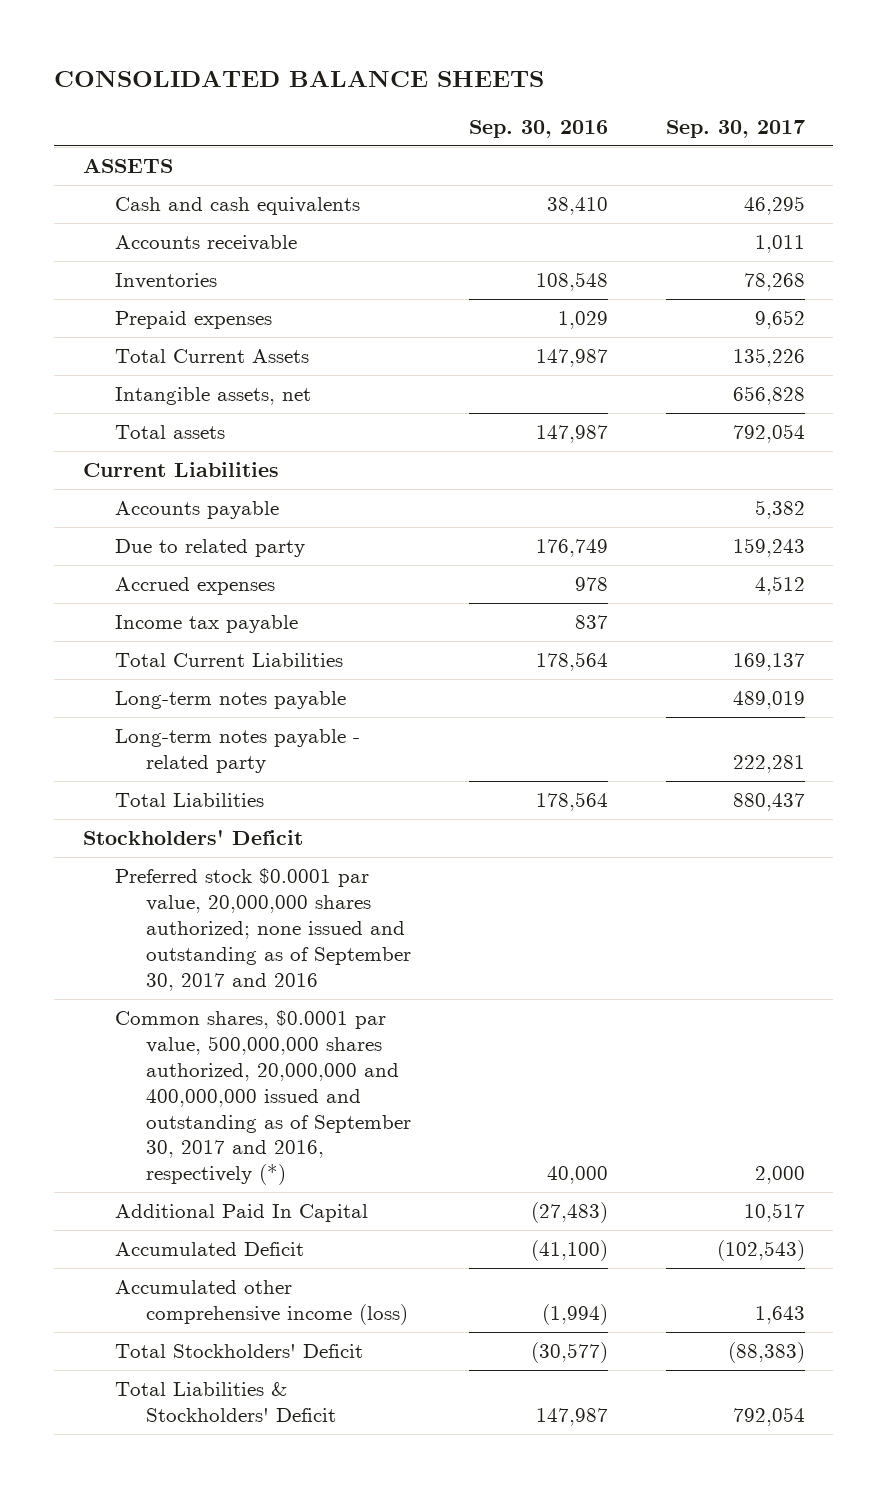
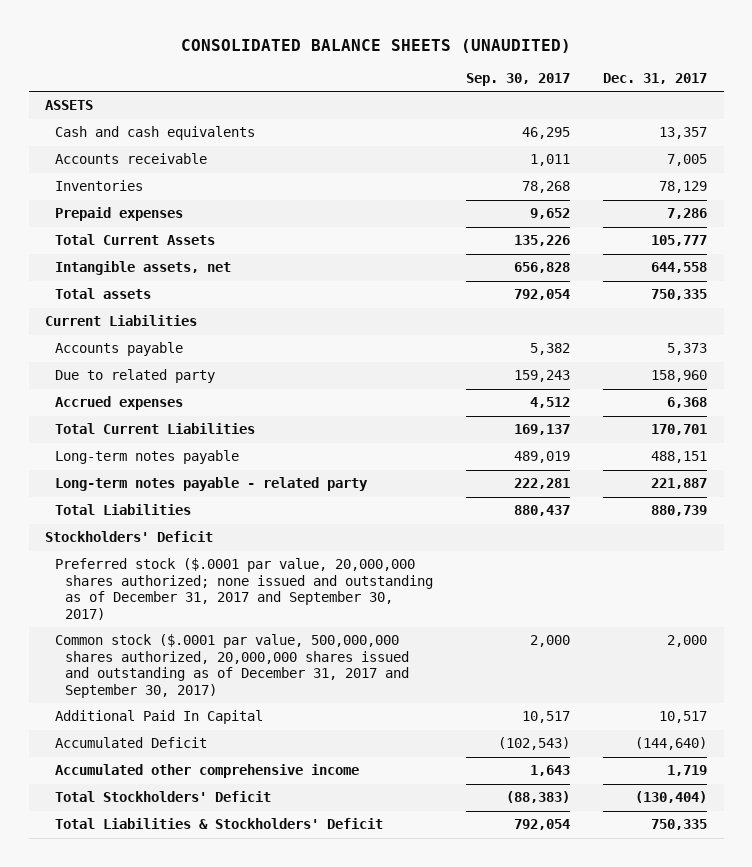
- CONSOLIDATED BALANCE SHEETS
+ CONSOLIDATED BALANCE SHEETS (UNAUDITED)
- | Sep. 30, 2016 | Sep. 30, 2017
+ | Sep. 30, 2017 | Dec. 31, 2017
- Income tax payable | 837 |
- Preferred stock $0.0001 par value, 20,000,000 shares authorized; none issued and outstanding as of September 30, 2017 and 2016
- Common shares, $0.0001 par value, 500,000,000 shares authorized, 20,000,000 and 400,000,000 issued and outstanding as of September 30, 2017 and 2016, respectively (*) | 40,000 | 2,000
+ Preferred stock ($.0001 par value, 20,000,000 shares authorized; none issued and outstanding as of December 31, 2017 and September 30, 2017)
+ Common stock ($.0001 par value, 500,000,000 shares authorized, 20,000,000 shares issued and outstanding as of December 31, 2017 and September 30, 2017) | 2,000 | 2,000
- Accumulated other comprehensive income (loss) | (1,994) | 1,643
+ Accumulated other comprehensive income | 1,643 | 1,719

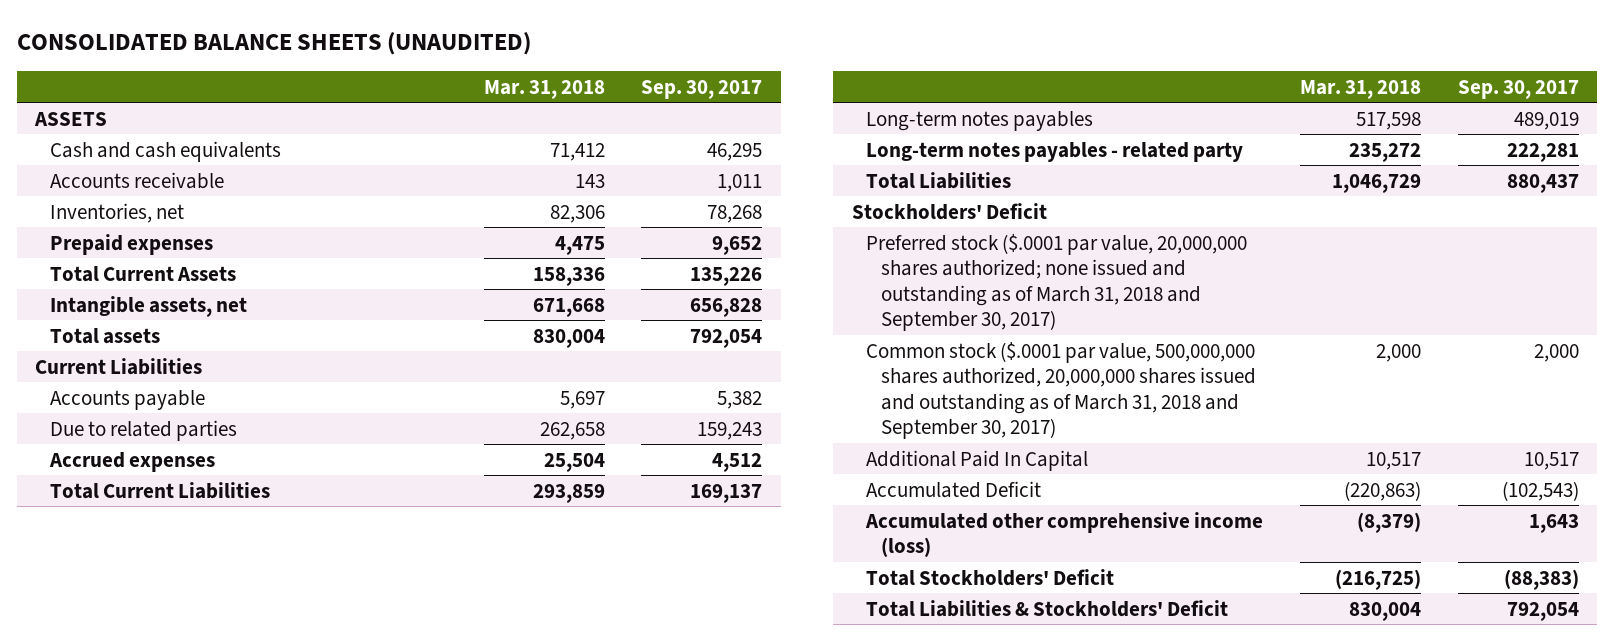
- | Sep. 30, 2017 | Dec. 31, 2017
+ | Mar. 31, 2018 | Sep. 30, 2017
- Inventories | 78,268 | 78,129
+ Inventories, net | 82,306 | 78,268
- Due to related party | 159,243 | 158,960
+ Due to related parties | 262,658 | 159,243
- Long-term notes payable | 489,019 | 488,151
- Long-term notes payable - related party | 222,281 | 221,887
+ Long-term notes payables | 517,598 | 489,019
+ Long-term notes payables - related party | 235,272 | 222,281
- Preferred stock ($.0001 par value, 20,000,000 shares authorized; none issued and outstanding as of December 31, 2017 and September 30, 2017)
- Common stock ($.0001 par value, 500,000,000 shares authorized, 20,000,000 shares issued and outstanding as of December 31, 2017 and September 30, 2017) | 2,000 | 2,000
+ Preferred stock ($.0001 par value, 20,000,000 shares authorized; none issued and outstanding as of March 31, 2018 and September 30, 2017)
+ Common stock ($.0001 par value, 500,000,000 shares authorized, 20,000,000 shares issued and outstanding as of March 31, 2018 and September 30, 2017) | 2,000 | 2,000
- Accumulated other comprehensive income | 1,643 | 1,719
+ Accumulated other comprehensive income (loss) | (8,379) | 1,643

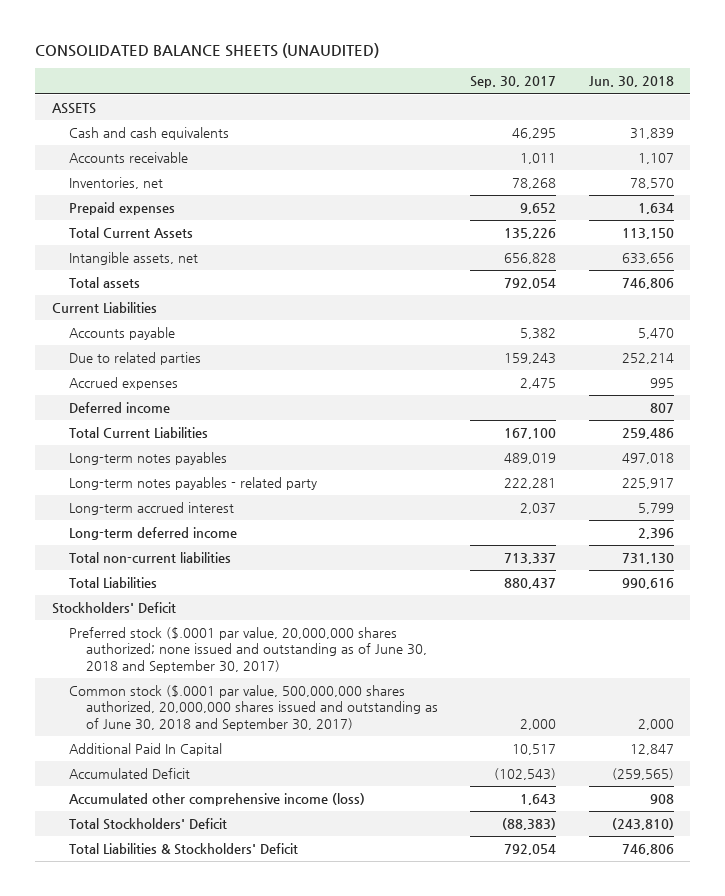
- | Mar. 31, 2018 | Sep. 30, 2017
+ | Sep. 30, 2017 | Jun. 30, 2018
- Accrued expenses | 25,504 | 4,512
- Total Current Liabilities | 293,859 | 169,137
+ Accrued expenses | 2,475 | 995
+ Deferred income | | 807
+ Total Current Liabilities | 167,100 | 259,486
+ Long-term accrued interest | 2,037 | 5,799
+ Long-term deferred income | | 2,396
+ Total non-current liabilities | 713,337 | 731,130
- Preferred stock ($.0001 par value, 20,000,000 shares authorized; none issued and outstanding as of March 31, 2018 and September 30, 2017)
- Common stock ($.0001 par value, 500,000,000 shares authorized, 20,000,000 shares issued and outstanding as of March 31, 2018 and September 30, 2017) | 2,000 | 2,000
+ Preferred stock ($.0001 par value, 20,000,000 shares authorized; none issued and outstanding as of June 30, 2018 and September 30, 2017)
+ Common stock ($.0001 par value, 500,000,000 shares authorized, 20,000,000 shares issued and outstanding as of June 30, 2018 and September 30, 2017) | 2,000 | 2,000

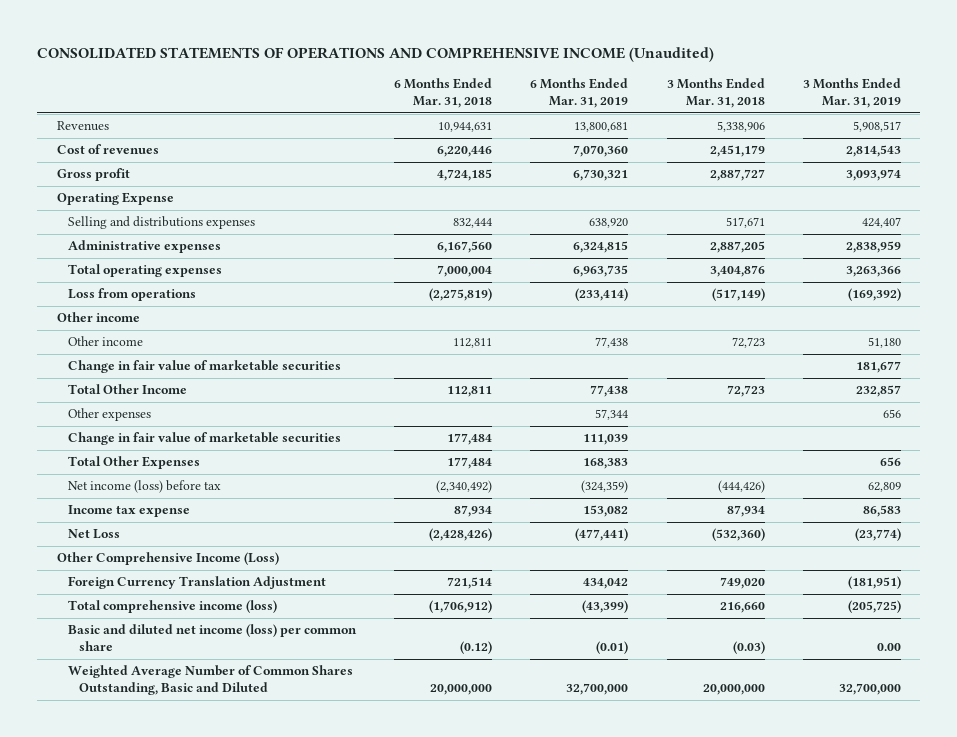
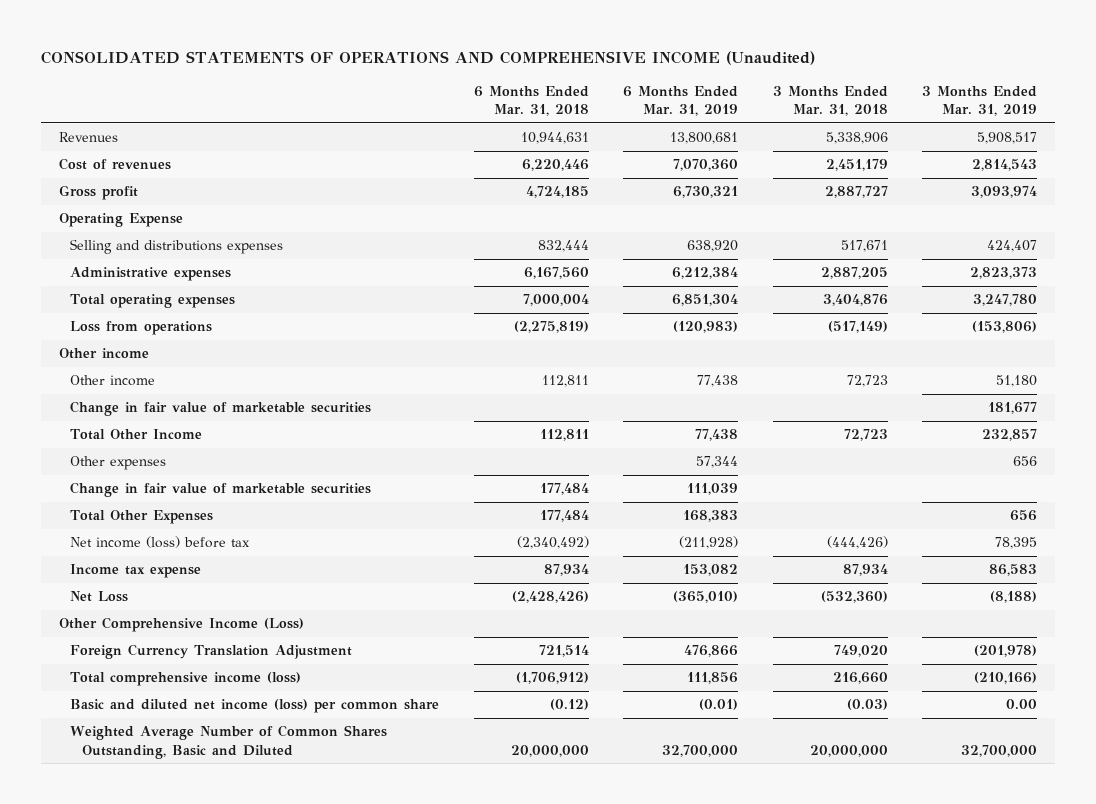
- Administrative expenses | 6,167,560 | 6,324,815 | 2,887,205 | 2,838,959
- Total operating expenses | 7,000,004 | 6,963,735 | 3,404,876 | 3,263,366
- Loss from operations | (2,275,819) | (233,414) | (517,149) | (169,392)
+ Administrative expenses | 6,167,560 | 6,212,384 | 2,887,205 | 2,823,373
+ Total operating expenses | 7,000,004 | 6,851,304 | 3,404,876 | 3,247,780
+ Loss from operations | (2,275,819) | (120,983) | (517,149) | (153,806)
- Net income (loss) before tax | (2,340,492) | (324,359) | (444,426) | 62,809
+ Net income (loss) before tax | (2,340,492) | (211,928) | (444,426) | 78,395
- Net Loss | (2,428,426) | (477,441) | (532,360) | (23,774)
+ Net Loss | (2,428,426) | (365,010) | (532,360) | (8,188)
- Foreign Currency Translation Adjustment | 721,514 | 434,042 | 749,020 | (181,951)
- Total comprehensive income (loss) | (1,706,912) | (43,399) | 216,660 | (205,725)
+ Foreign Currency Translation Adjustment | 721,514 | 476,866 | 749,020 | (201,978)
+ Total comprehensive income (loss) | (1,706,912) | 111,856 | 216,660 | (210,166)

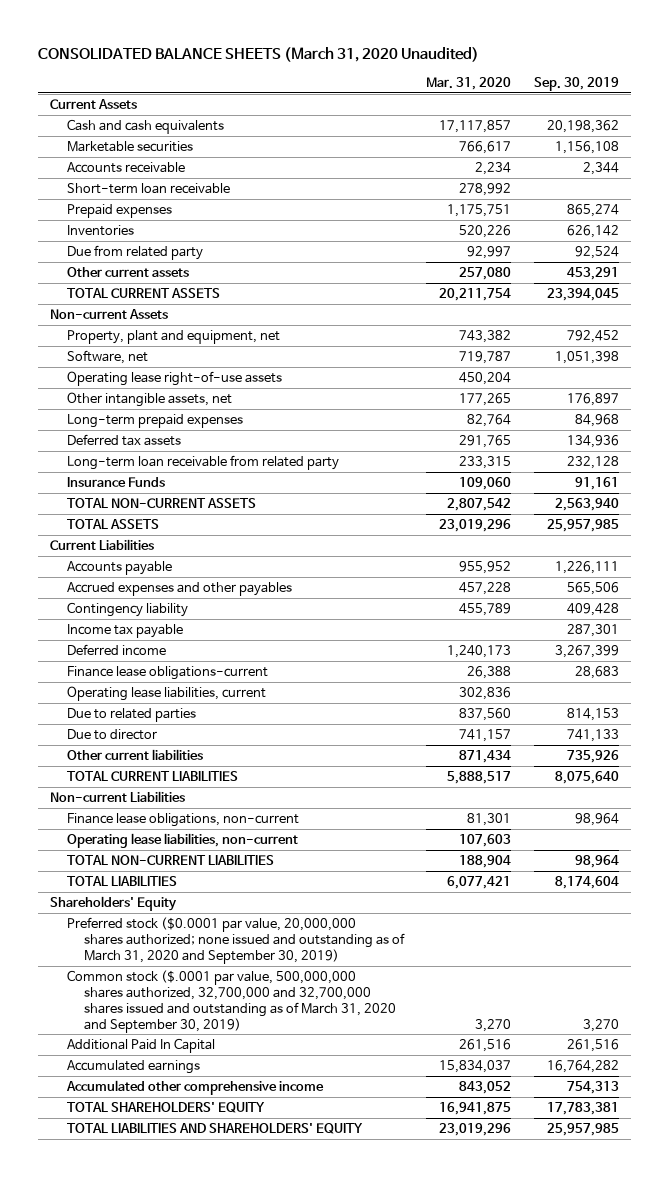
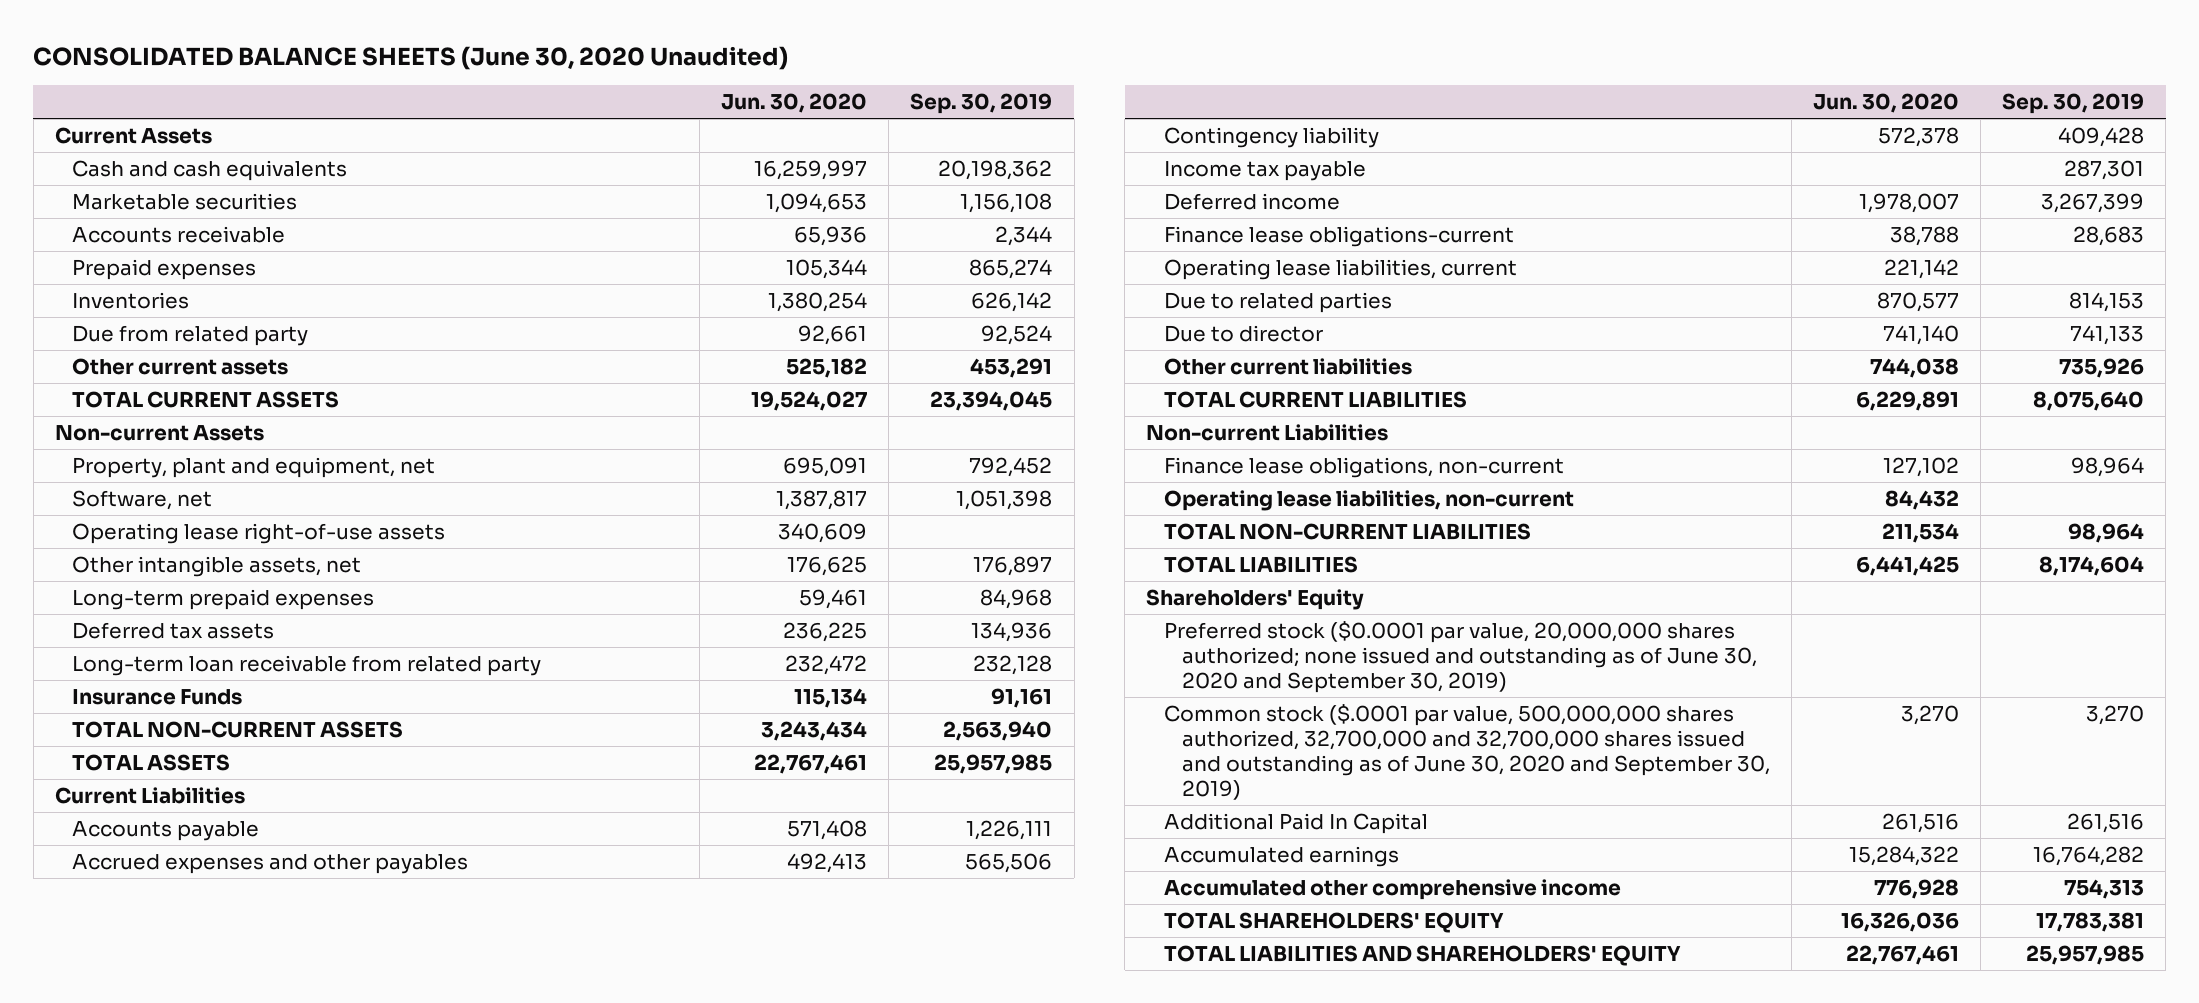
- CONSOLIDATED BALANCE SHEETS (March 31, 2020 Unaudited)
+ CONSOLIDATED BALANCE SHEETS (June 30, 2020 Unaudited)
- | Mar. 31, 2020 | Sep. 30, 2019
+ | Jun. 30, 2020 | Sep. 30, 2019
- Short-term loan receivable | 278,992 |
- Preferred stock ($0.0001 par value, 20,000,000 shares authorized; none issued and outstanding as of March 31, 2020 and September 30, 2019)
- Common stock ($.0001 par value, 500,000,000 shares authorized, 32,700,000 and 32,700,000 shares issued and outstanding as of March 31, 2020 and September 30, 2019) | 3,270 | 3,270
+ Preferred stock ($0.0001 par value, 20,000,000 shares authorized; none issued and outstanding as of June 30, 2020 and September 30, 2019)
+ Common stock ($.0001 par value, 500,000,000 shares authorized, 32,700,000 and 32,700,000 shares issued and outstanding as of June 30, 2020 and September 30, 2019) | 3,270 | 3,270

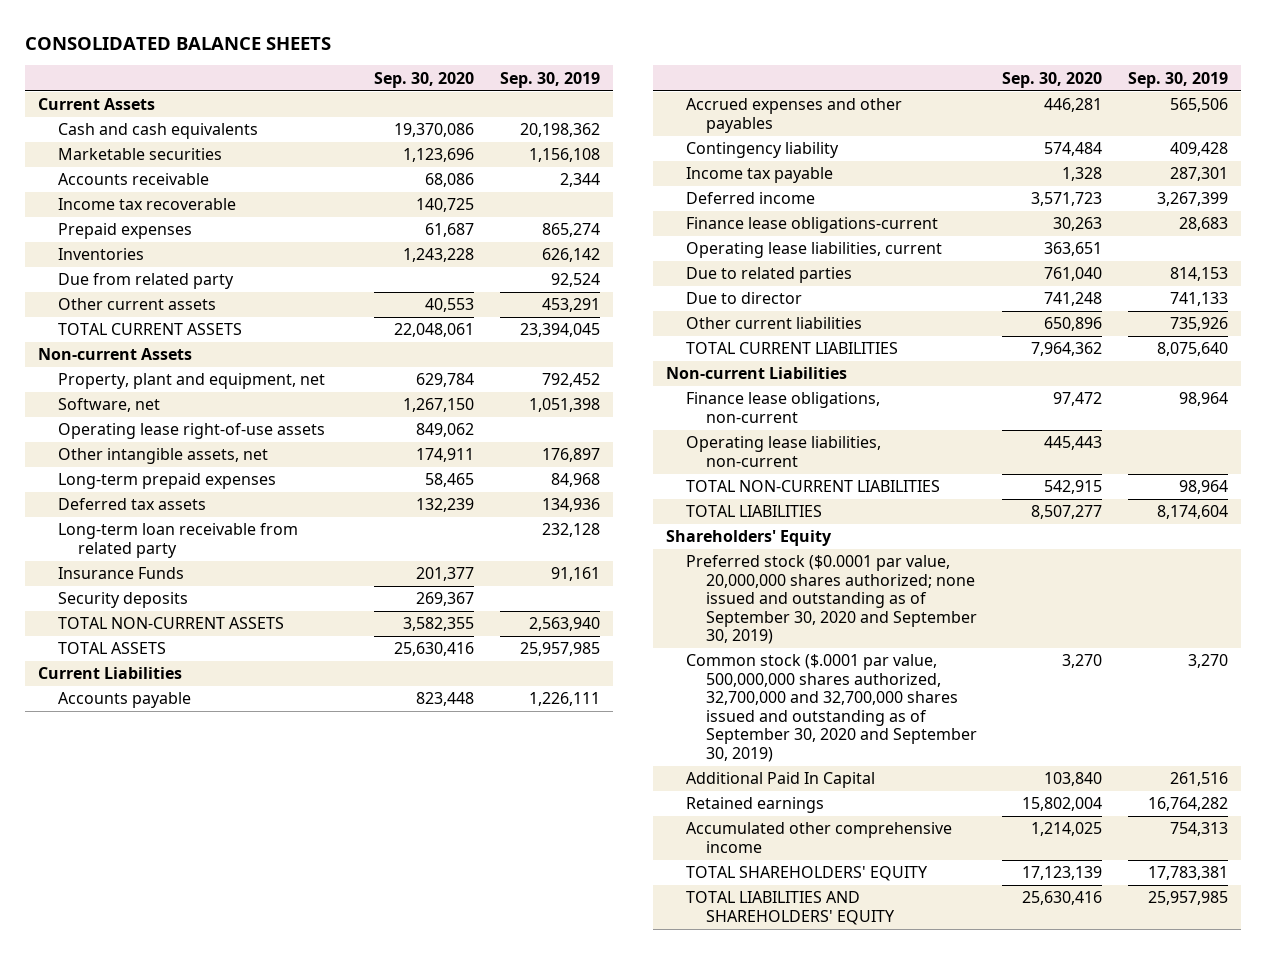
- CONSOLIDATED BALANCE SHEETS (June 30, 2020 Unaudited)
+ CONSOLIDATED BALANCE SHEETS
- | Jun. 30, 2020 | Sep. 30, 2019
+ | Sep. 30, 2020 | Sep. 30, 2019
+ Income tax recoverable | 140,725 |
+ Security deposits | 269,367 |
- Preferred stock ($0.0001 par value, 20,000,000 shares authorized; none issued and outstanding as of June 30, 2020 and September 30, 2019)
- Common stock ($.0001 par value, 500,000,000 shares authorized, 32,700,000 and 32,700,000 shares issued and outstanding as of June 30, 2020 and September 30, 2019) | 3,270 | 3,270
+ Preferred stock ($0.0001 par value, 20,000,000 shares authorized; none issued and outstanding as of September 30, 2020 and September 30, 2019)
+ Common stock ($.0001 par value, 500,000,000 shares authorized, 32,700,000 and 32,700,000 shares issued and outstanding as of September 30, 2020 and September 30, 2019) | 3,270 | 3,270
- Accumulated earnings | 15,284,322 | 16,764,282
+ Retained earnings | 15,802,004 | 16,764,282

